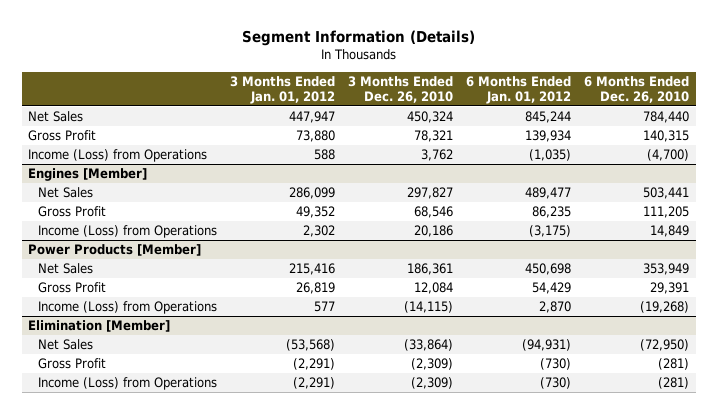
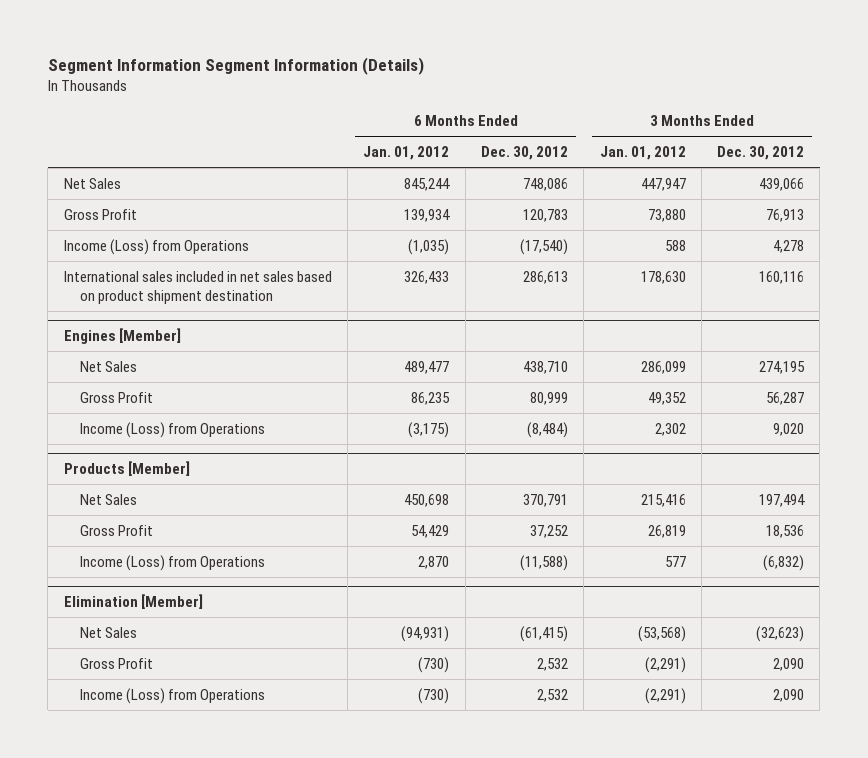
- Segment Information (Details)
+ Segment Information Segment Information (Details)
- | 3 Months Ended Jan. 01, 2012 | 3 Months Ended Dec. 26, 2010 | 6 Months Ended Jan. 01, 2012 | 6 Months Ended Dec. 26, 2010
+ | 6 Months Ended Jan. 01, 2012 | 6 Months Ended Dec. 30, 2012 | 3 Months Ended Jan. 01, 2012 | 3 Months Ended Dec. 30, 2012
+ International sales included in net sales based on product shipment destination | 326,433 | 286,613 | 178,630 | 160,116
- Power Products [Member]
+ Products [Member]

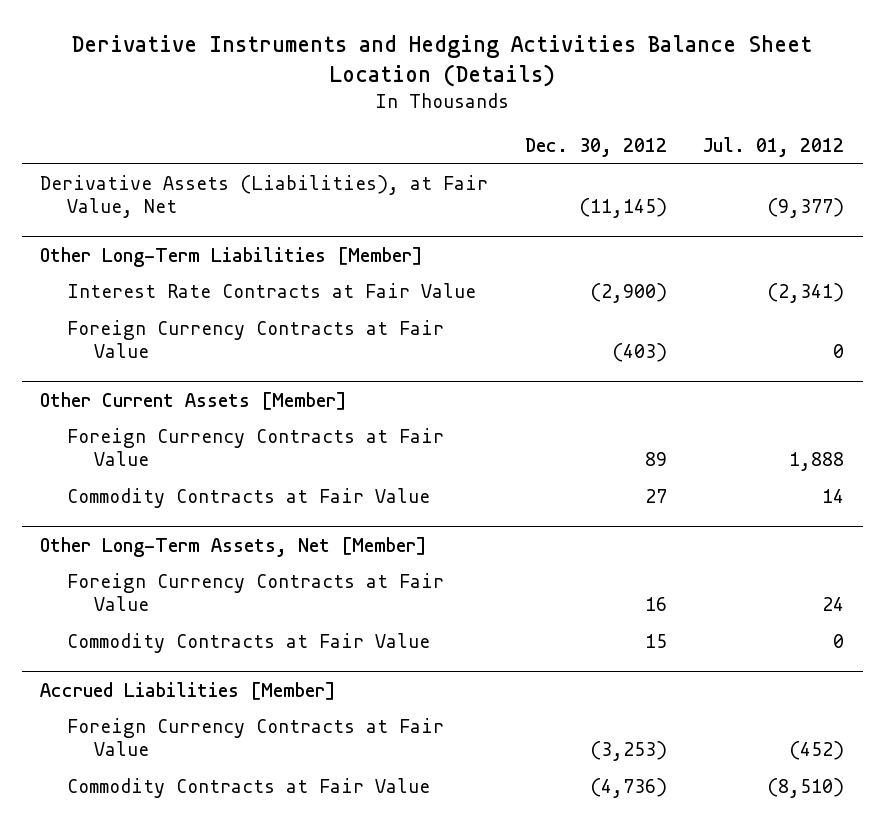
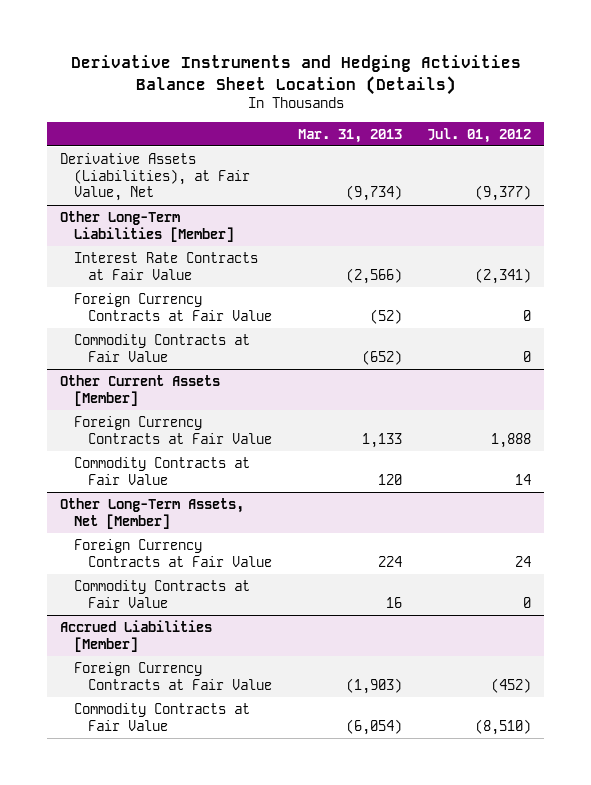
- | Dec. 30, 2012 | Jul. 01, 2012
+ | Mar. 31, 2013 | Jul. 01, 2012
@ Other Long-Term Liabilities [Member]
+ Commodity Contracts at Fair Value | (652) | 0

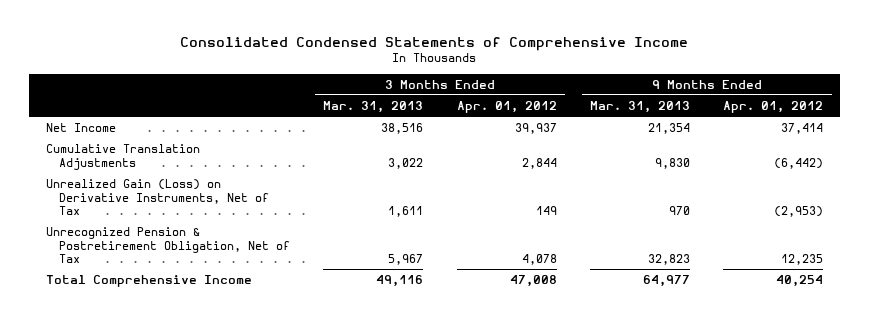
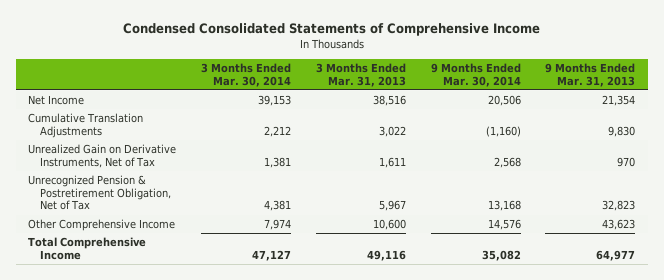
- Consolidated Condensed Statements of Comprehensive Income
+ Condensed Consolidated Statements of Comprehensive Income
- | 3 Months Ended Mar. 31, 2013 | 3 Months Ended Apr. 01, 2012 | 9 Months Ended Mar. 31, 2013 | 9 Months Ended Apr. 01, 2012
+ | 3 Months Ended Mar. 30, 2014 | 3 Months Ended Mar. 31, 2013 | 9 Months Ended Mar. 30, 2014 | 9 Months Ended Mar. 31, 2013
- Unrealized Gain (Loss) on Derivative Instruments, Net of Tax | 1,611 | 149 | 970 | (2,953)
+ Unrealized Gain on Derivative Instruments, Net of Tax | 1,381 | 1,611 | 2,568 | 970
+ Other Comprehensive Income | 7,974 | 10,600 | 14,576 | 43,623

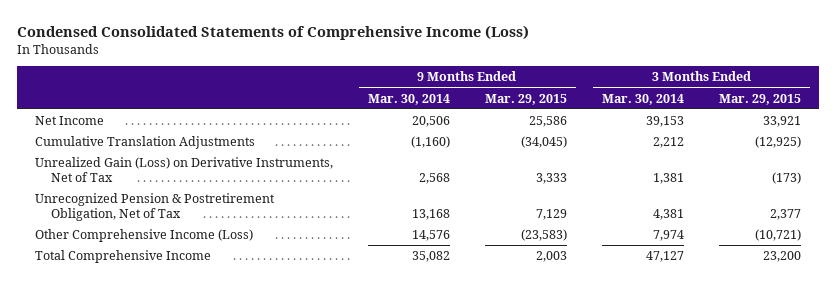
- Condensed Consolidated Statements of Comprehensive Income
+ Condensed Consolidated Statements of Comprehensive Income (Loss)
- | 3 Months Ended Mar. 30, 2014 | 3 Months Ended Mar. 31, 2013 | 9 Months Ended Mar. 30, 2014 | 9 Months Ended Mar. 31, 2013
+ | 9 Months Ended Mar. 30, 2014 | 9 Months Ended Mar. 29, 2015 | 3 Months Ended Mar. 30, 2014 | 3 Months Ended Mar. 29, 2015
- Unrealized Gain on Derivative Instruments, Net of Tax | 1,381 | 1,611 | 2,568 | 970
+ Unrealized Gain (Loss) on Derivative Instruments, Net of Tax | 2,568 | 3,333 | 1,381 | (173)
- Other Comprehensive Income | 7,974 | 10,600 | 14,576 | 43,623
+ Other Comprehensive Income (Loss) | 14,576 | (23,583) | 7,974 | (10,721)

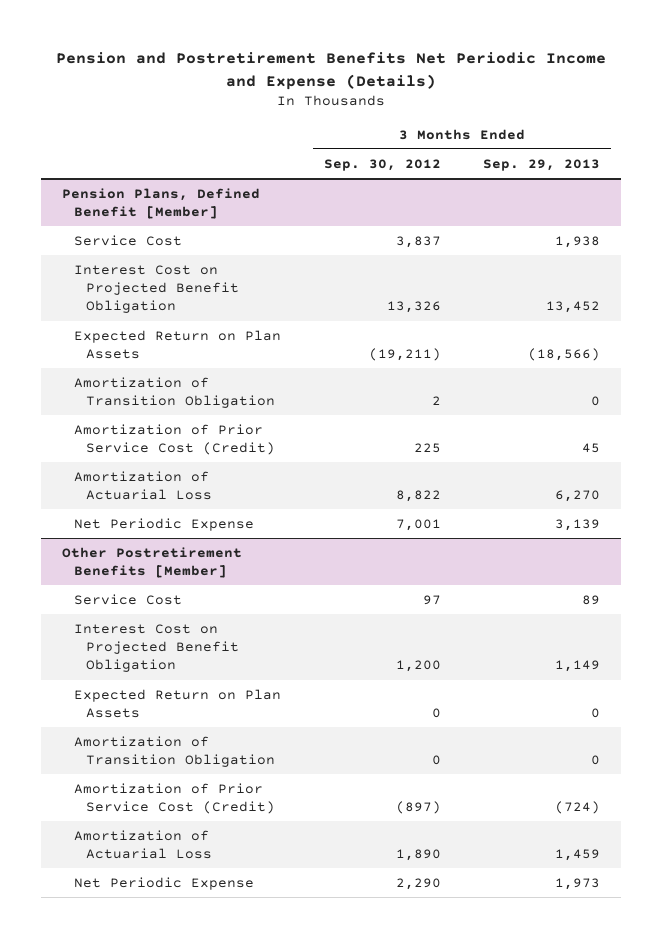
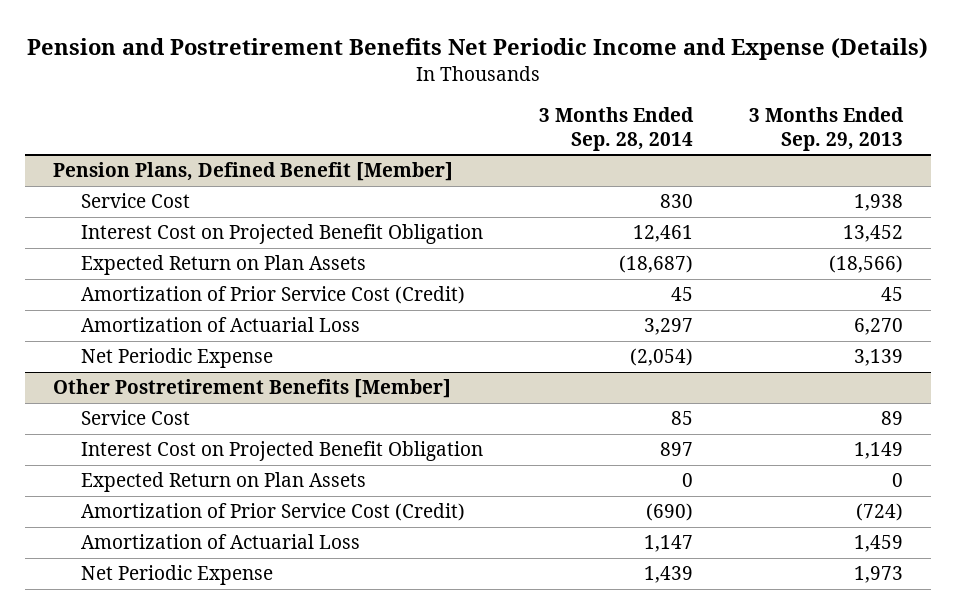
- | 3 Months Ended Sep. 30, 2012 | 3 Months Ended Sep. 29, 2013
+ | 3 Months Ended Sep. 28, 2014 | 3 Months Ended Sep. 29, 2013
@ Pension Plans, Defined Benefit [Member]
- Amortization of Transition Obligation | 2 | 0
@ Other Postretirement Benefits [Member]
- Amortization of Transition Obligation | 0 | 0

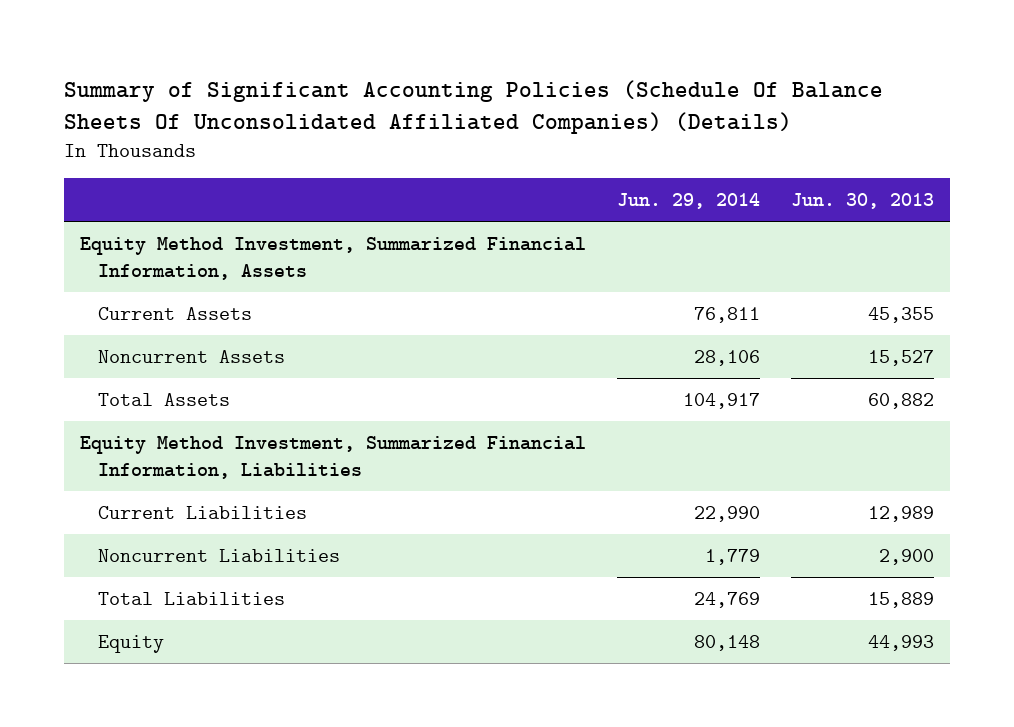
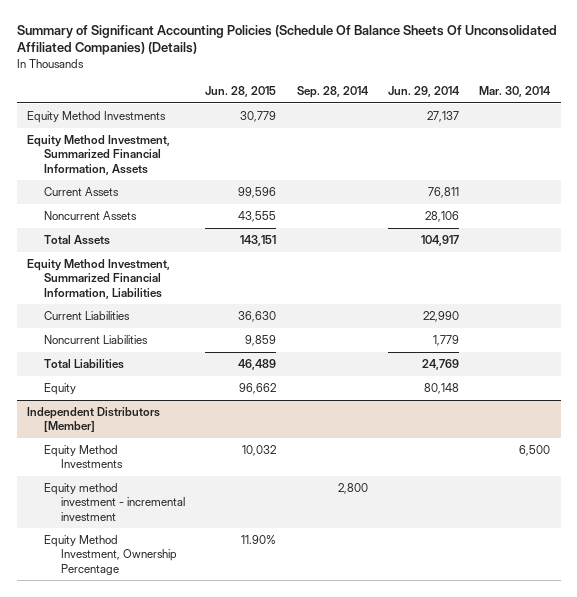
- | Jun. 29, 2014 | Jun. 30, 2013
+ | Jun. 28, 2015 | Sep. 28, 2014 | Jun. 29, 2014 | Mar. 30, 2014
+ Equity Method Investments | 30,779 | | 27,137 |
+ Independent Distributors [Member]
+ Equity Method Investments | 10,032 | | | 6,500
+ Equity method investment - incremental investment | | 2,800 | |
+ Equity Method Investment, Ownership Percentage | 11.90% | | |

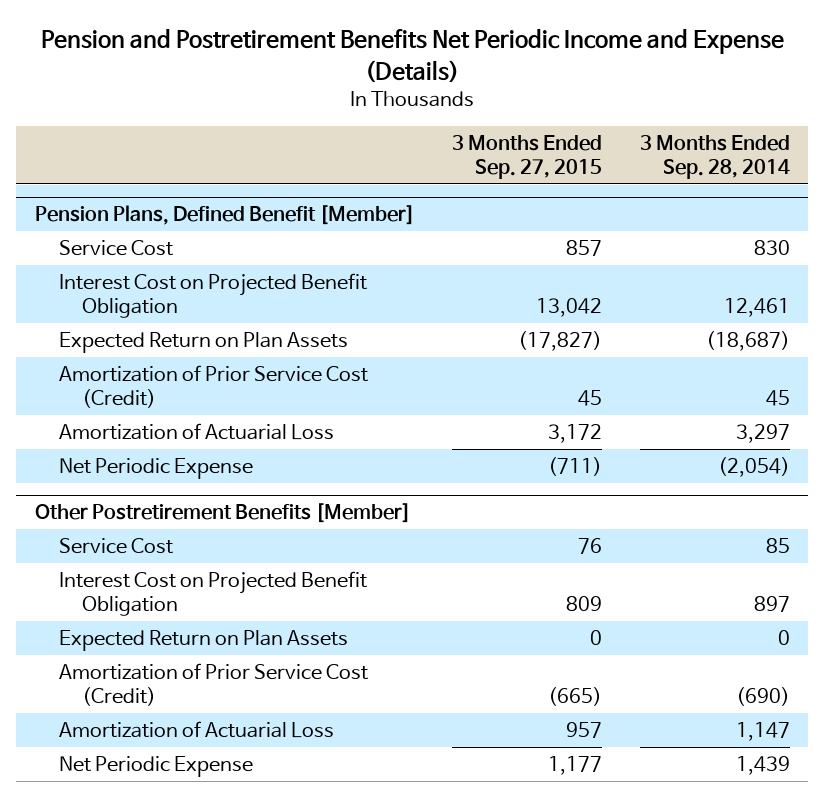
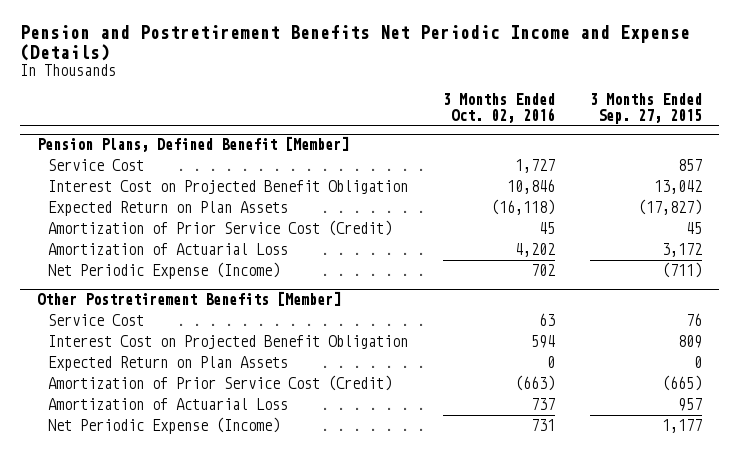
- | 3 Months Ended Sep. 27, 2015 | 3 Months Ended Sep. 28, 2014
+ | 3 Months Ended Oct. 02, 2016 | 3 Months Ended Sep. 27, 2015
@ Pension Plans, Defined Benefit [Member]
- Net Periodic Expense | (711) | (2,054)
+ Net Periodic Expense (Income) | 702 | (711)
@ Other Postretirement Benefits [Member]
- Net Periodic Expense | 1,177 | 1,439
+ Net Periodic Expense (Income) | 731 | 1,177

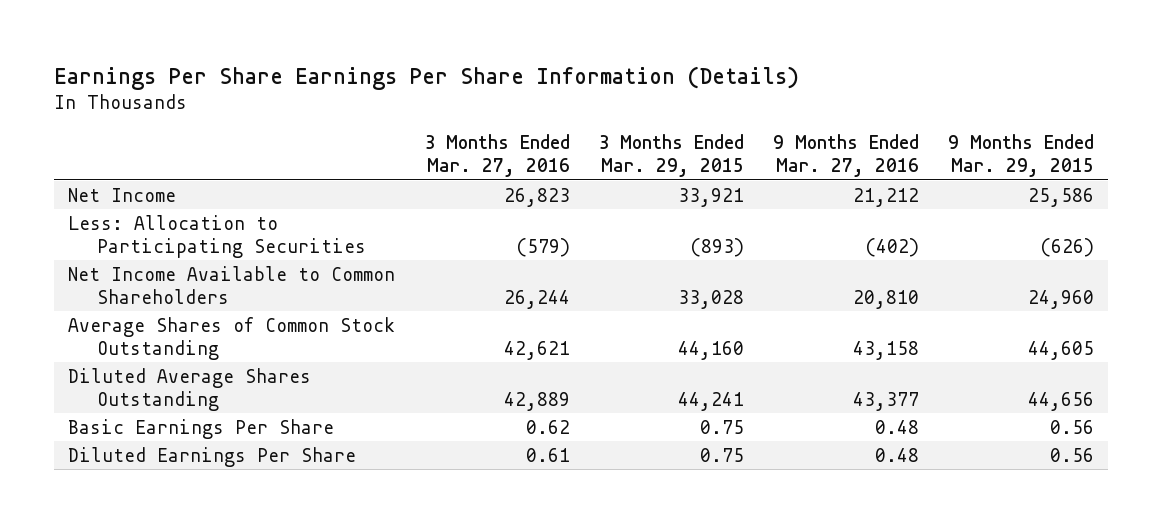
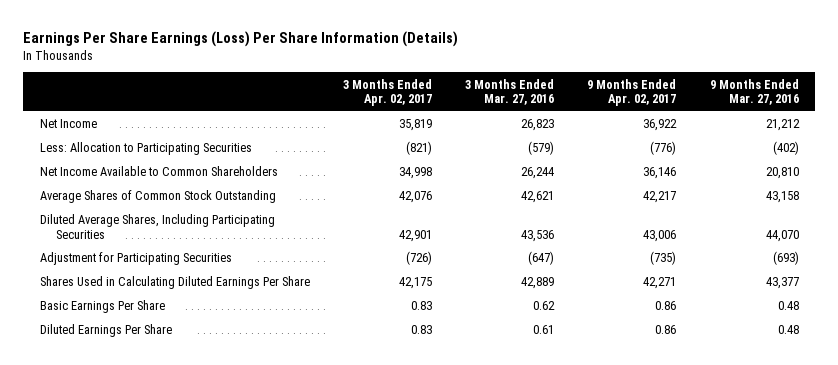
- Earnings Per Share Earnings Per Share Information (Details)
+ Earnings Per Share Earnings (Loss) Per Share Information (Details)
- | 3 Months Ended Mar. 27, 2016 | 3 Months Ended Mar. 29, 2015 | 9 Months Ended Mar. 27, 2016 | 9 Months Ended Mar. 29, 2015
+ | 3 Months Ended Apr. 02, 2017 | 3 Months Ended Mar. 27, 2016 | 9 Months Ended Apr. 02, 2017 | 9 Months Ended Mar. 27, 2016
- Diluted Average Shares Outstanding | 42,889 | 44,241 | 43,377 | 44,656
+ Diluted Average Shares, Including Participating Securities | 42,901 | 43,536 | 43,006 | 44,070
+ Adjustment for Participating Securities | (726) | (647) | (735) | (693)
+ Shares Used in Calculating Diluted Earnings Per Share | 42,175 | 42,889 | 42,271 | 43,377

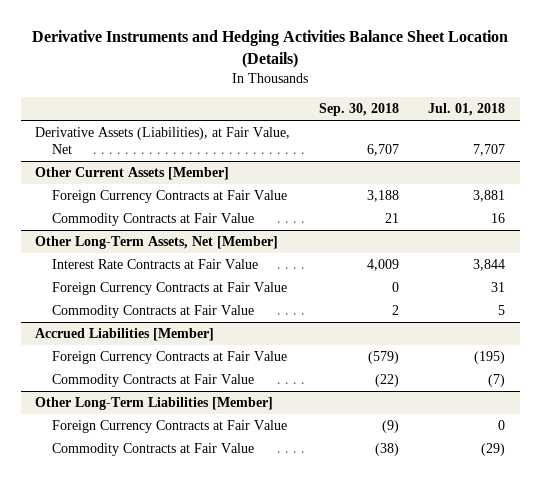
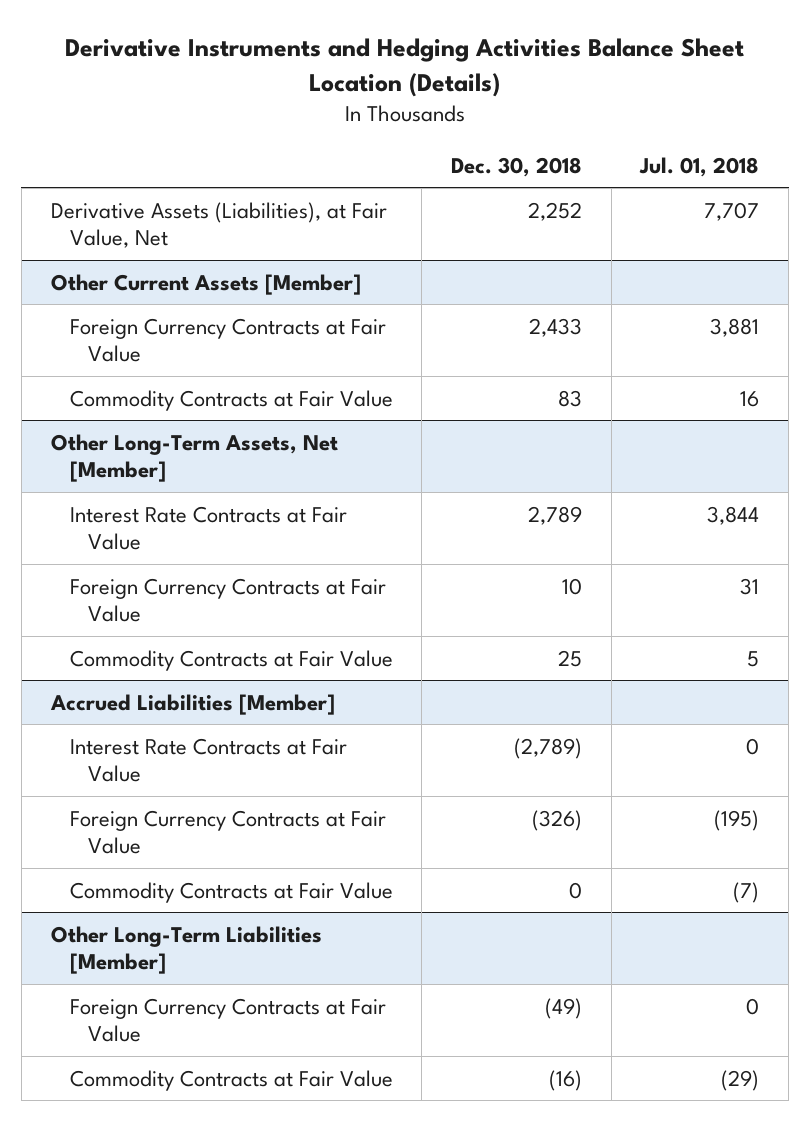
- | Sep. 30, 2018 | Jul. 01, 2018
+ | Dec. 30, 2018 | Jul. 01, 2018
@ Accrued Liabilities [Member]
+ Interest Rate Contracts at Fair Value | (2,789) | 0

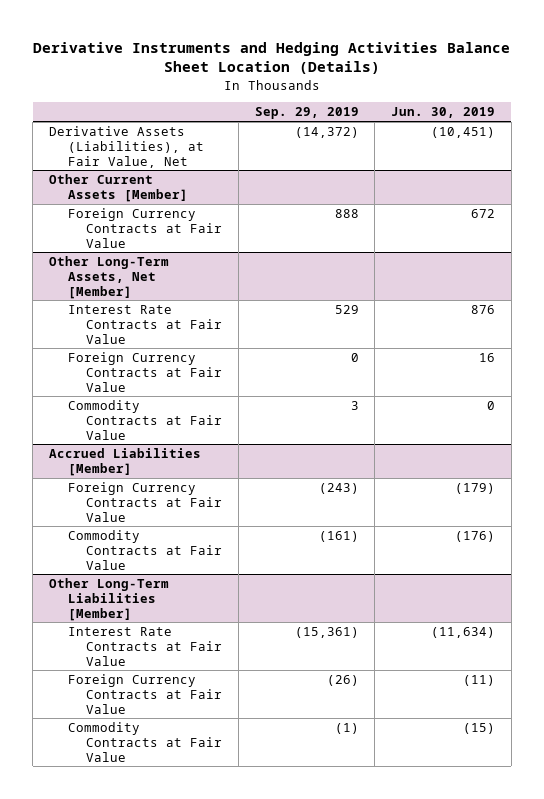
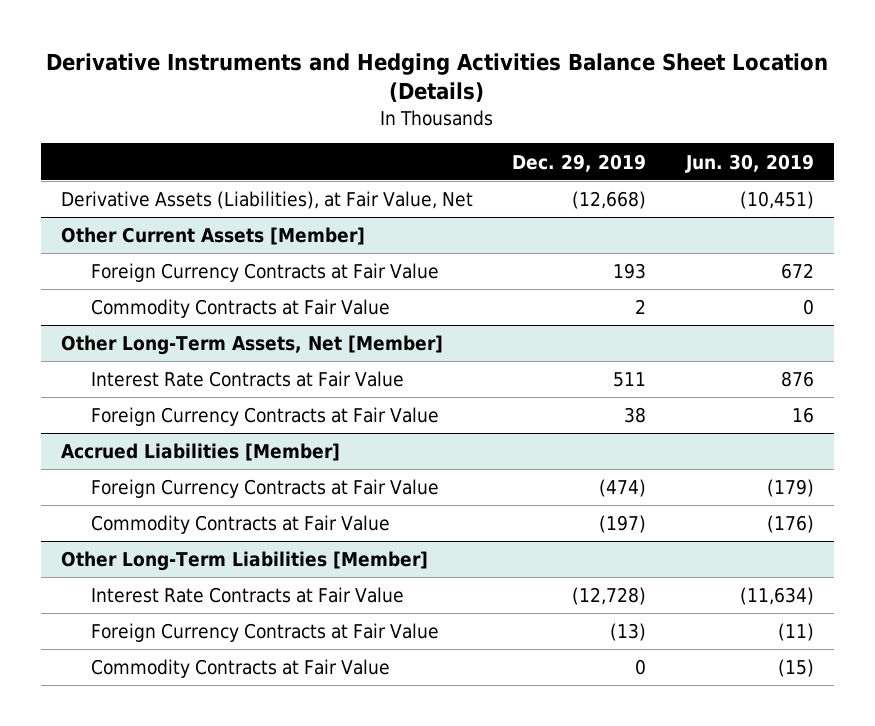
- | Sep. 29, 2019 | Jun. 30, 2019
+ | Dec. 29, 2019 | Jun. 30, 2019
@ Other Current Assets [Member]
+ Commodity Contracts at Fair Value | 2 | 0
@ Other Long-Term Assets, Net [Member]
- Commodity Contracts at Fair Value | 3 | 0

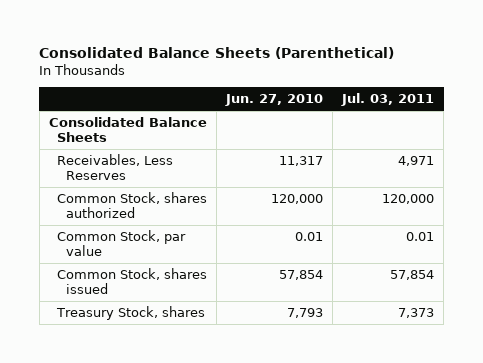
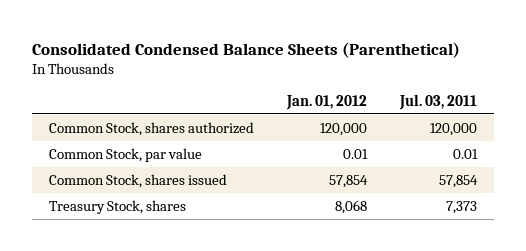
- Consolidated Balance Sheets (Parenthetical)
+ Consolidated Condensed Balance Sheets (Parenthetical)
- | Jun. 27, 2010 | Jul. 03, 2011
+ | Jan. 01, 2012 | Jul. 03, 2011
- Consolidated Balance Sheets
- Receivables, Less Reserves | 11,317 | 4,971

